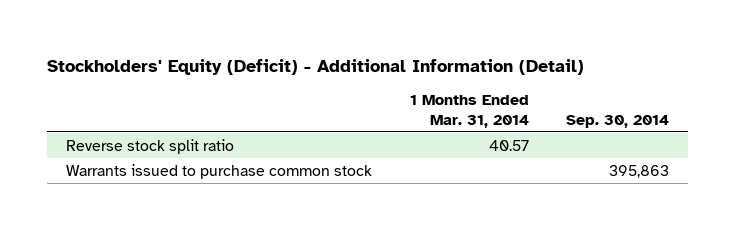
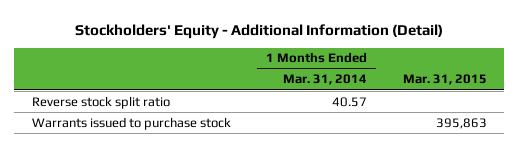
- Stockholders' Equity (Deficit) - Additional Information (Detail)
+ Stockholders' Equity - Additional Information (Detail)
- | 1 Months Ended Mar. 31, 2014 | Sep. 30, 2014
+ | 1 Months Ended Mar. 31, 2014 | Mar. 31, 2015
- Warrants issued to purchase common stock | | 395,863
+ Warrants issued to purchase stock | | 395,863

